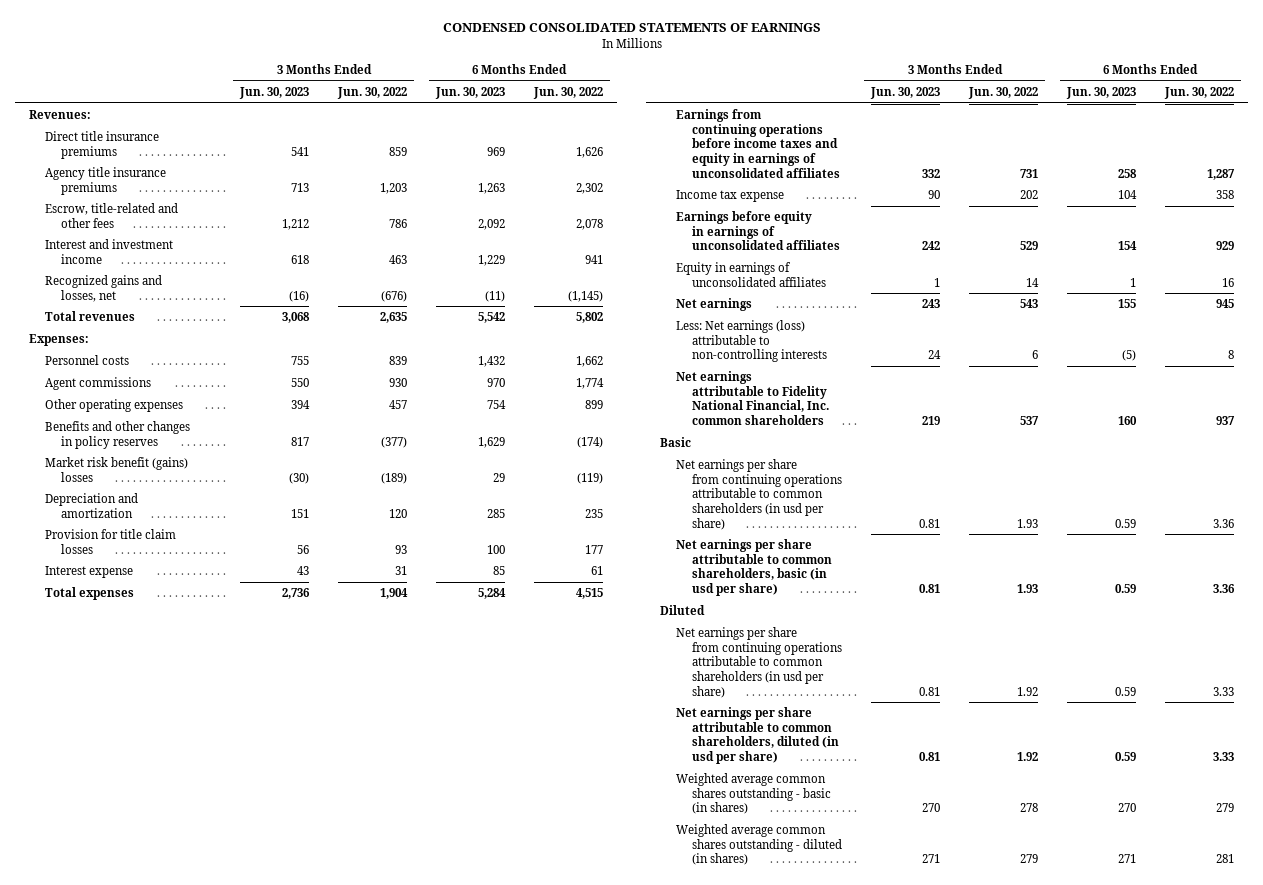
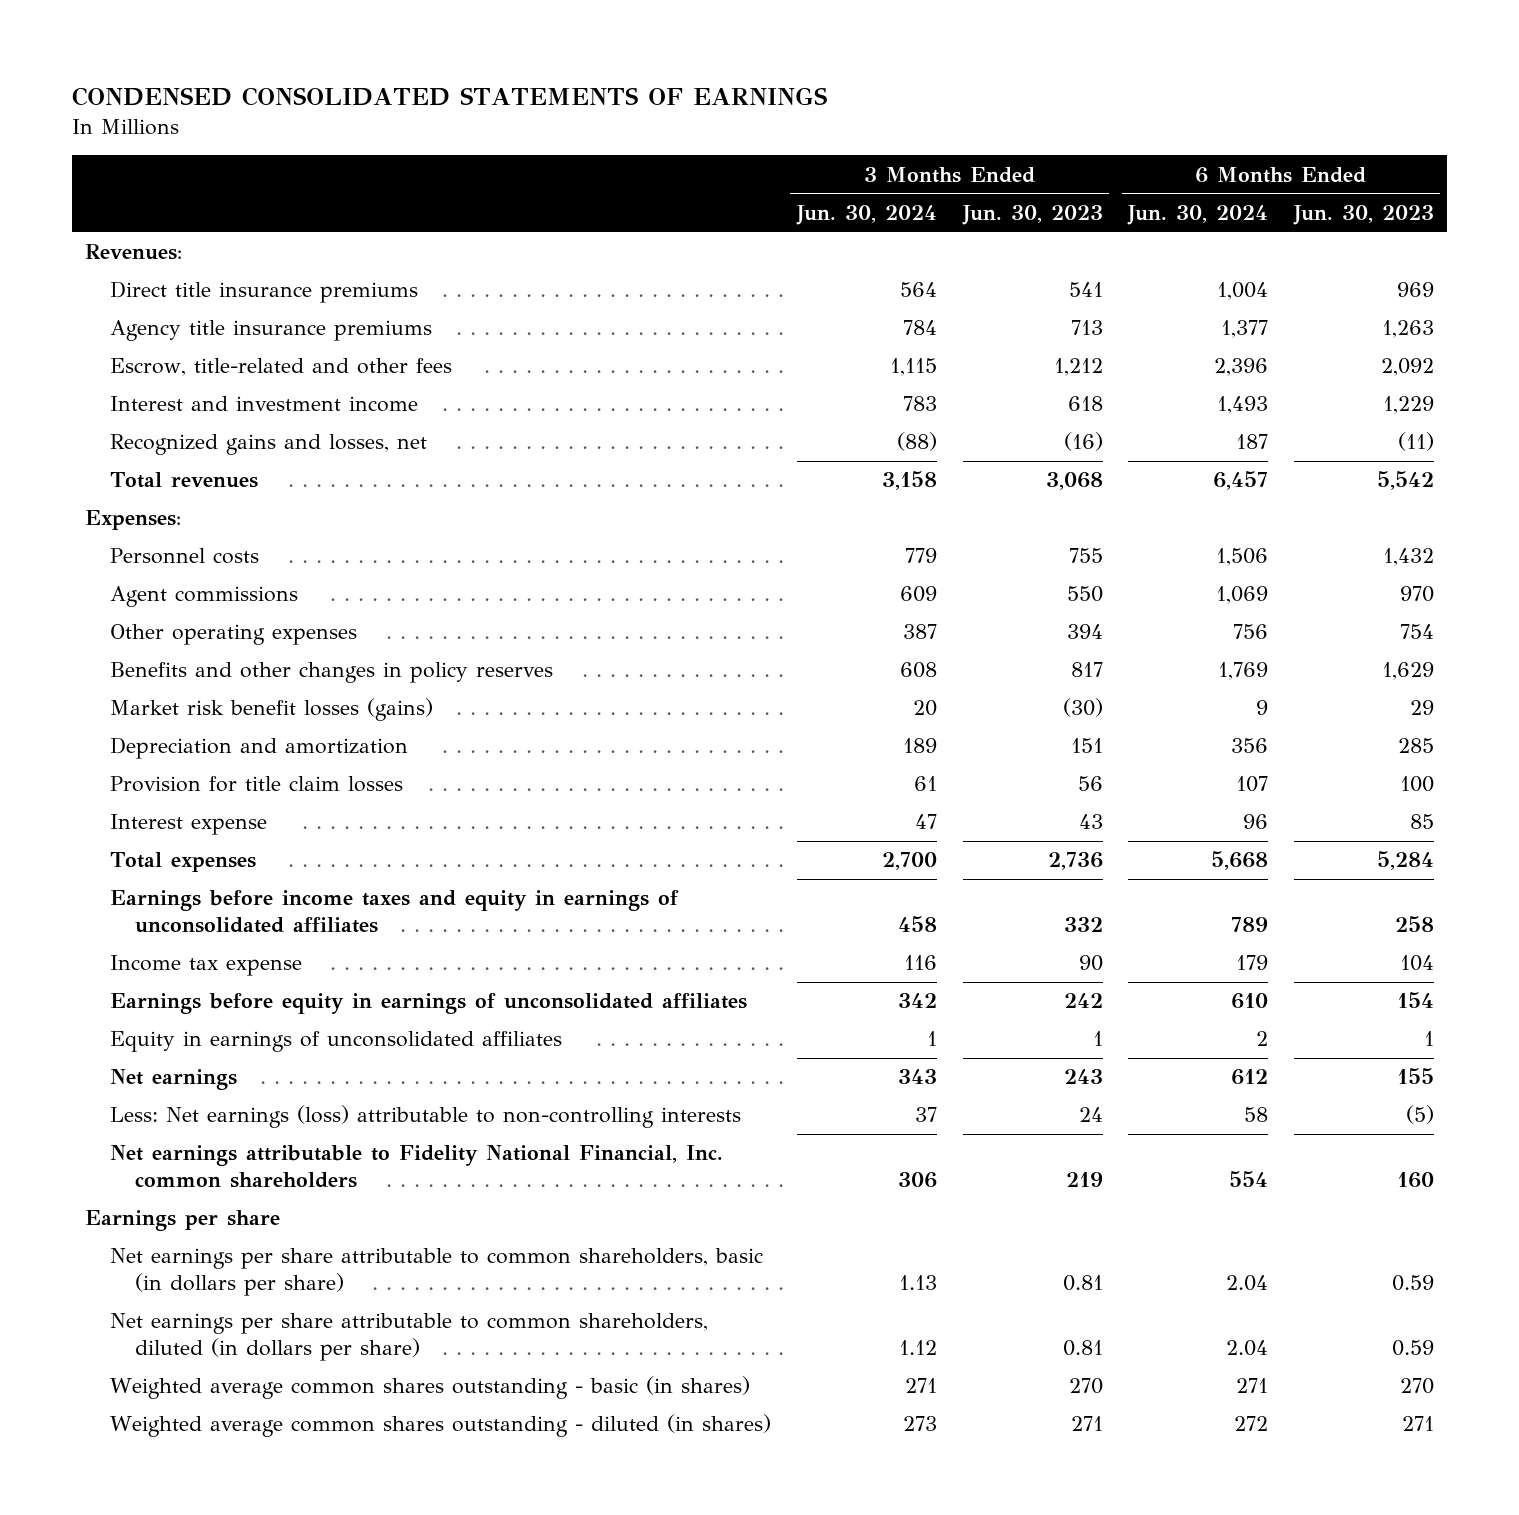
- | 3 Months Ended Jun. 30, 2023 | 3 Months Ended Jun. 30, 2022 | 6 Months Ended Jun. 30, 2023 | 6 Months Ended Jun. 30, 2022
+ | 3 Months Ended Jun. 30, 2024 | 3 Months Ended Jun. 30, 2023 | 6 Months Ended Jun. 30, 2024 | 6 Months Ended Jun. 30, 2023
- Market risk benefit (gains) losses | (30) | (189) | 29 | (119)
+ Market risk benefit losses (gains) | 20 | (30) | 9 | 29
- Earnings from continuing operations before income taxes and equity in earnings of unconsolidated affiliates | 332 | 731 | 258 | 1,287
+ Earnings before income taxes and equity in earnings of unconsolidated affiliates | 458 | 332 | 789 | 258
- Basic
- Net earnings per share from continuing operations attributable to common shareholders (in usd per share) | 0.81 | 1.93 | 0.59 | 3.36
- Net earnings per share attributable to common shareholders, basic (in usd per share) | 0.81 | 1.93 | 0.59 | 3.36
- Diluted
- Net earnings per share from continuing operations attributable to common shareholders (in usd per share) | 0.81 | 1.92 | 0.59 | 3.33
- Net earnings per share attributable to common shareholders, diluted (in usd per share) | 0.81 | 1.92 | 0.59 | 3.33
+ Earnings per share
+ Net earnings per share attributable to common shareholders, basic (in dollars per share) | 1.13 | 0.81 | 2.04 | 0.59
+ Net earnings per share attributable to common shareholders, diluted (in dollars per share) | 1.12 | 0.81 | 2.04 | 0.59

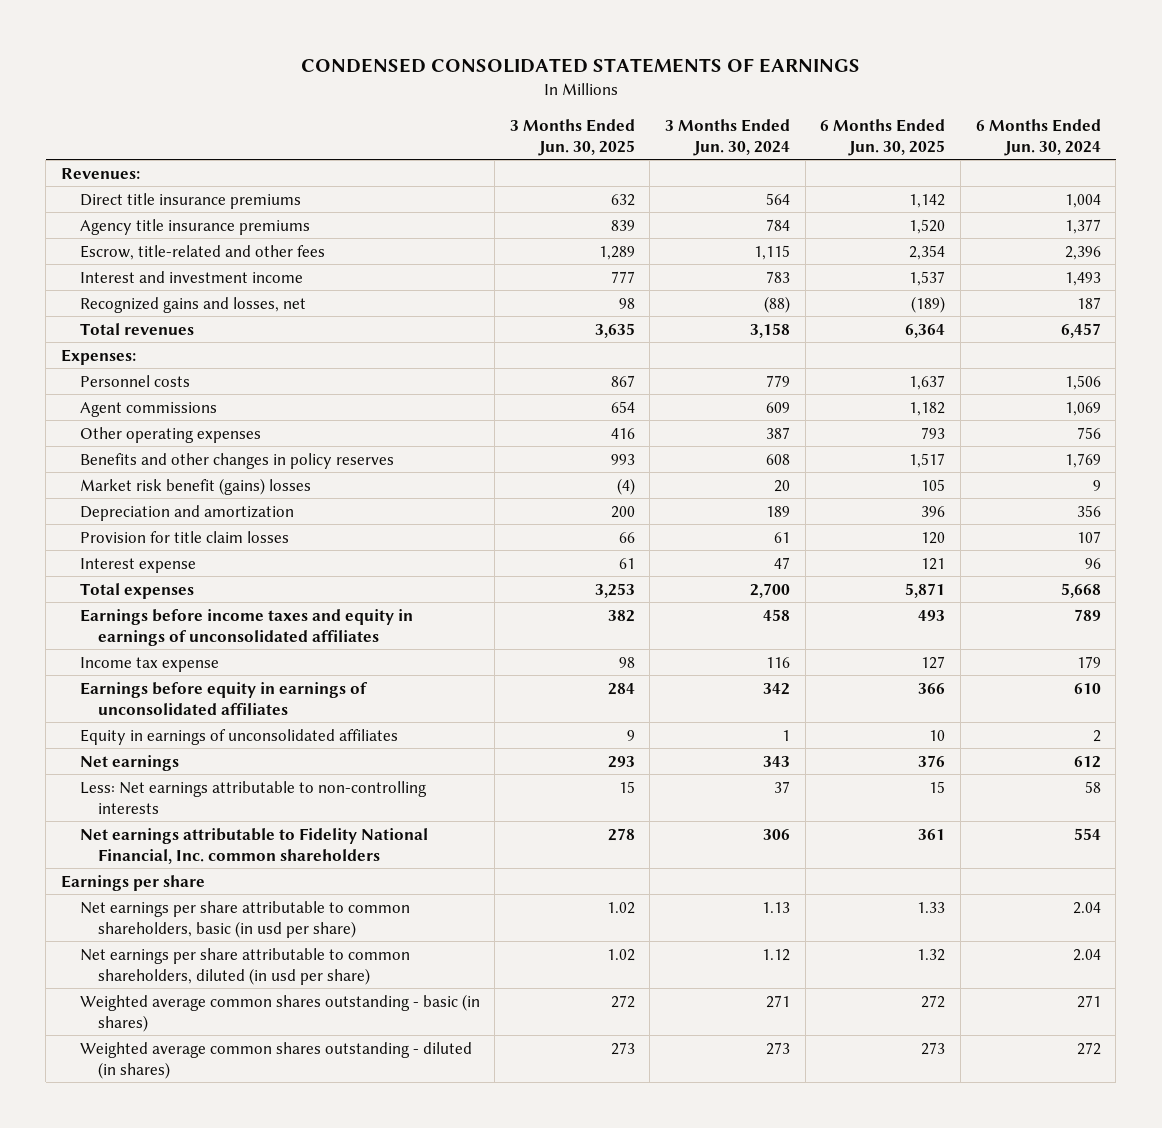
- | 3 Months Ended Jun. 30, 2024 | 3 Months Ended Jun. 30, 2023 | 6 Months Ended Jun. 30, 2024 | 6 Months Ended Jun. 30, 2023
+ | 3 Months Ended Jun. 30, 2025 | 3 Months Ended Jun. 30, 2024 | 6 Months Ended Jun. 30, 2025 | 6 Months Ended Jun. 30, 2024
- Market risk benefit losses (gains) | 20 | (30) | 9 | 29
+ Market risk benefit (gains) losses | (4) | 20 | 105 | 9
- Less: Net earnings (loss) attributable to non-controlling interests | 37 | 24 | 58 | (5)
+ Less: Net earnings attributable to non-controlling interests | 15 | 37 | 15 | 58
- Net earnings per share attributable to common shareholders, basic (in dollars per share) | 1.13 | 0.81 | 2.04 | 0.59
- Net earnings per share attributable to common shareholders, diluted (in dollars per share) | 1.12 | 0.81 | 2.04 | 0.59
+ Net earnings per share attributable to common shareholders, basic (in usd per share) | 1.02 | 1.13 | 1.33 | 2.04
+ Net earnings per share attributable to common shareholders, diluted (in usd per share) | 1.02 | 1.12 | 1.32 | 2.04

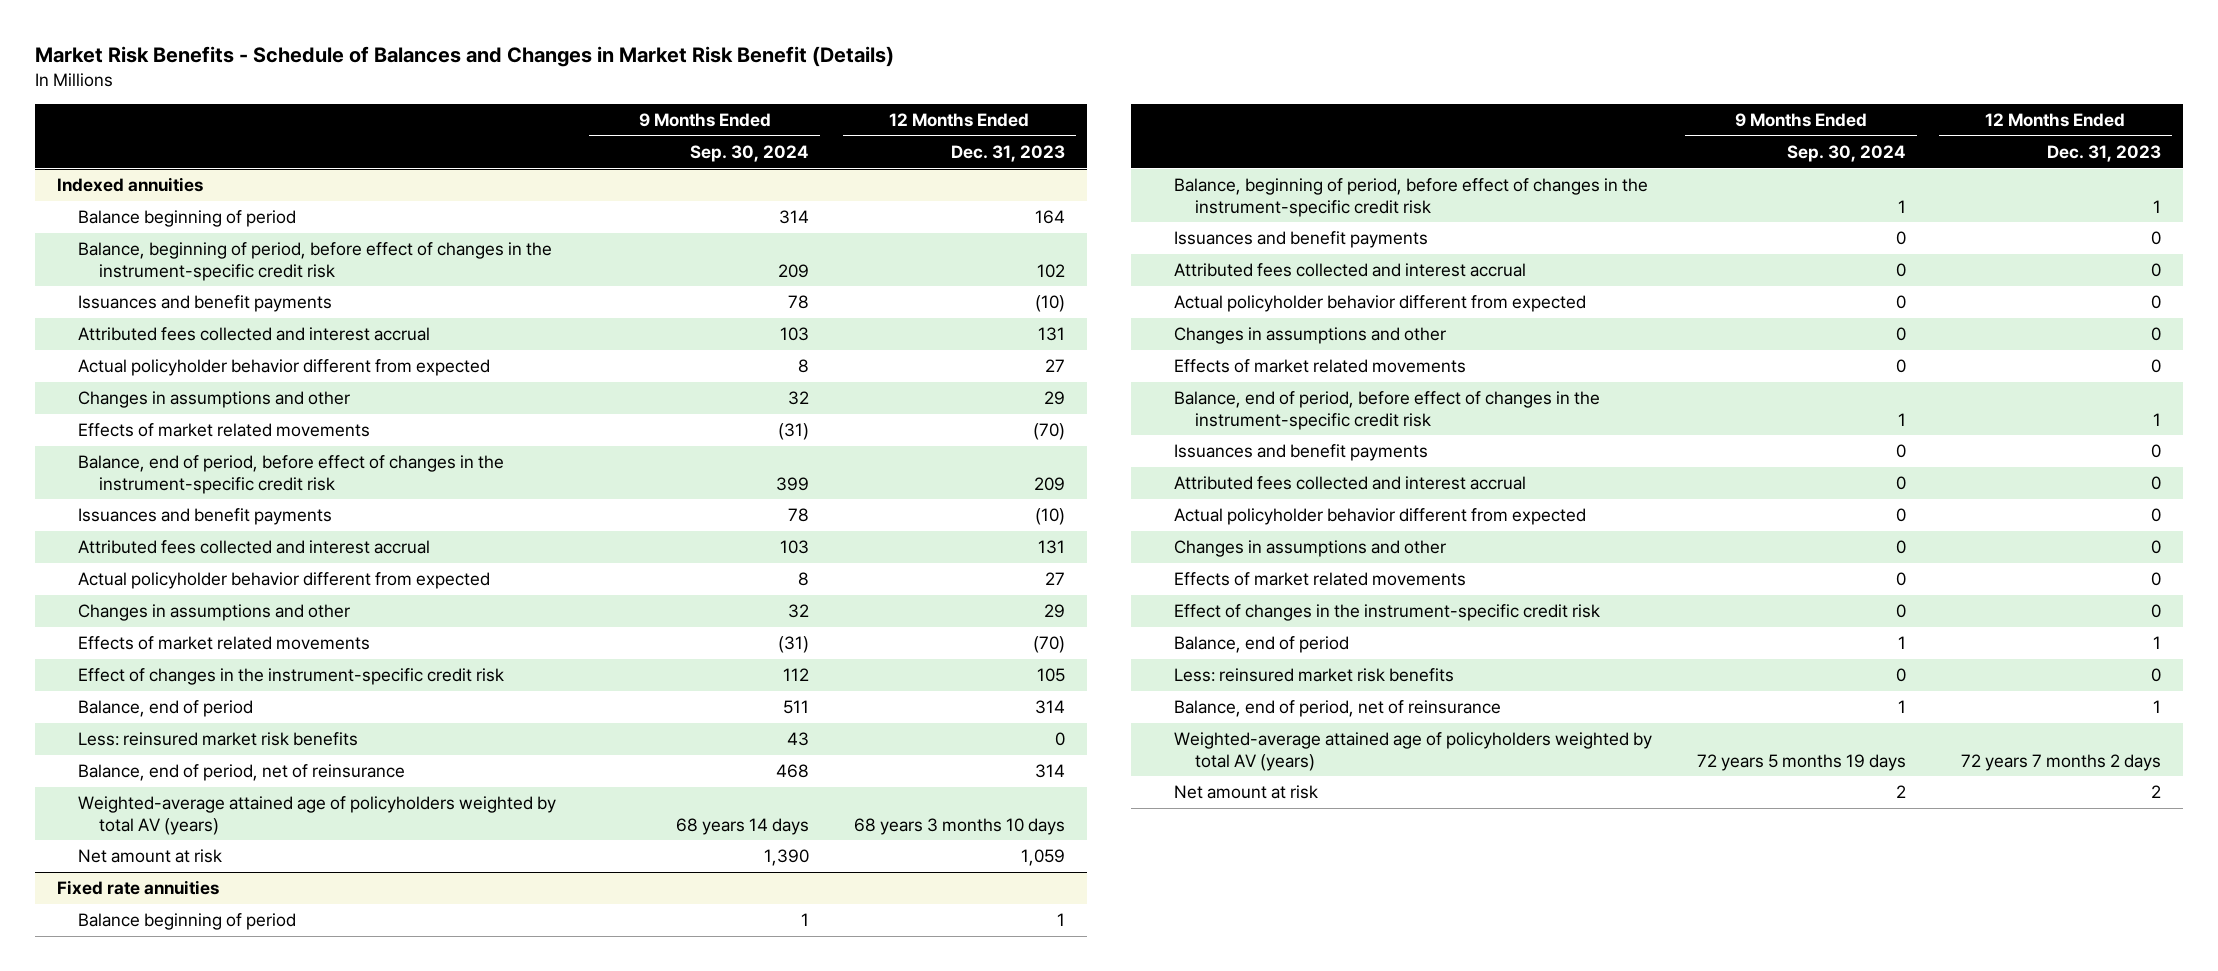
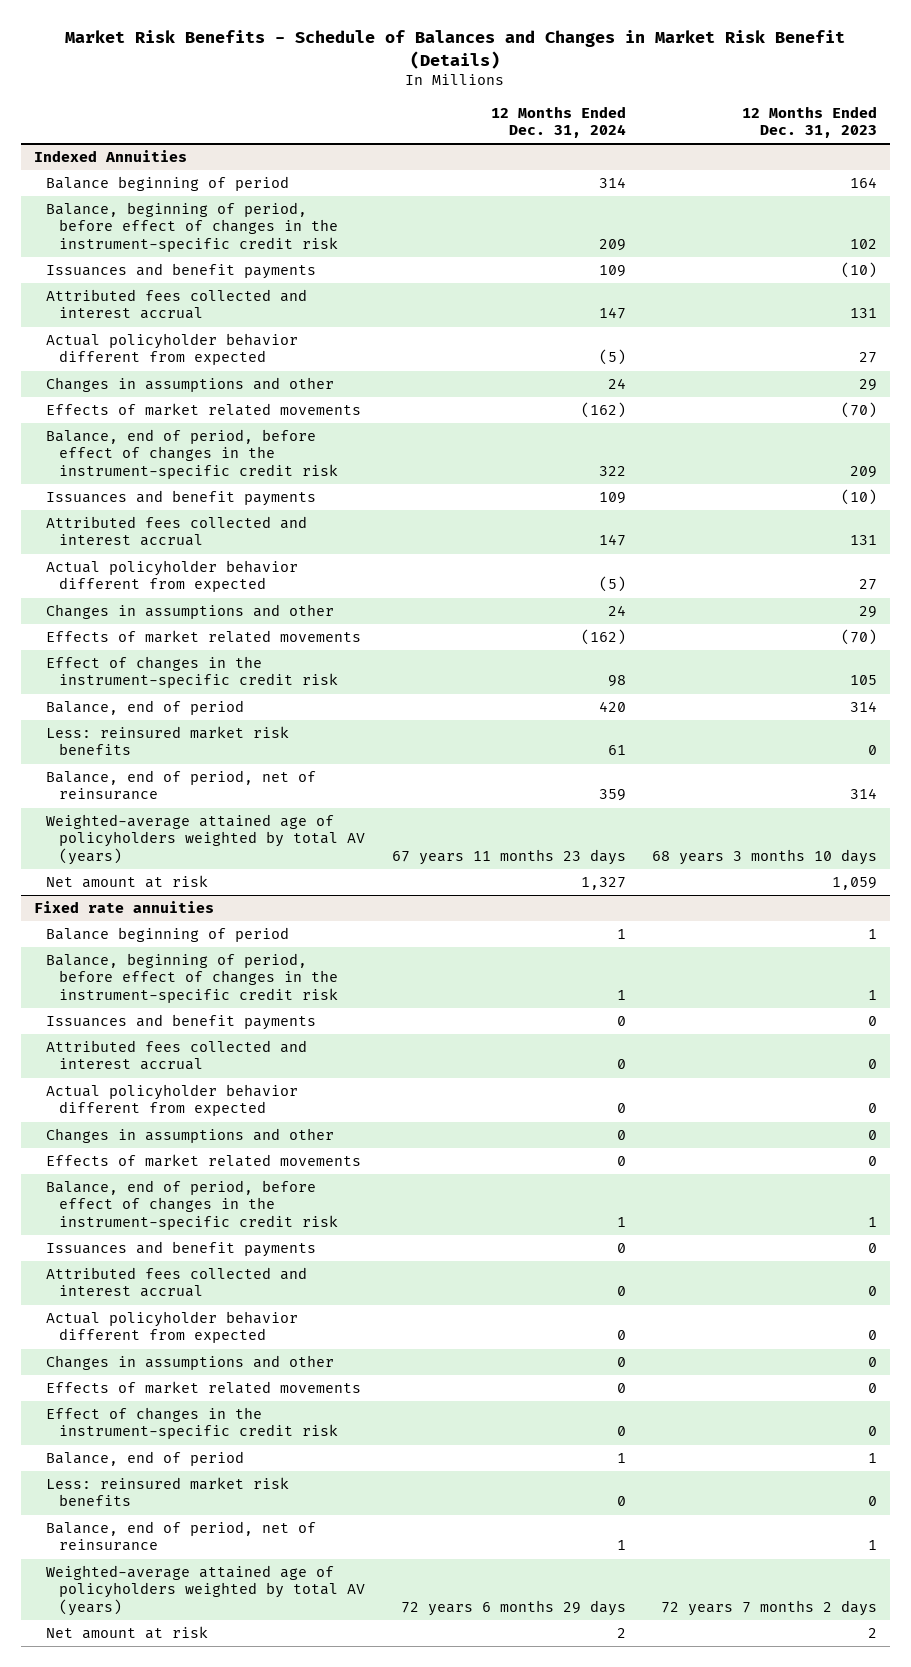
- | 9 Months Ended Sep. 30, 2024 | 12 Months Ended Dec. 31, 2023
+ | 12 Months Ended Dec. 31, 2024 | 12 Months Ended Dec. 31, 2023
- Indexed annuities
+ Indexed Annuities

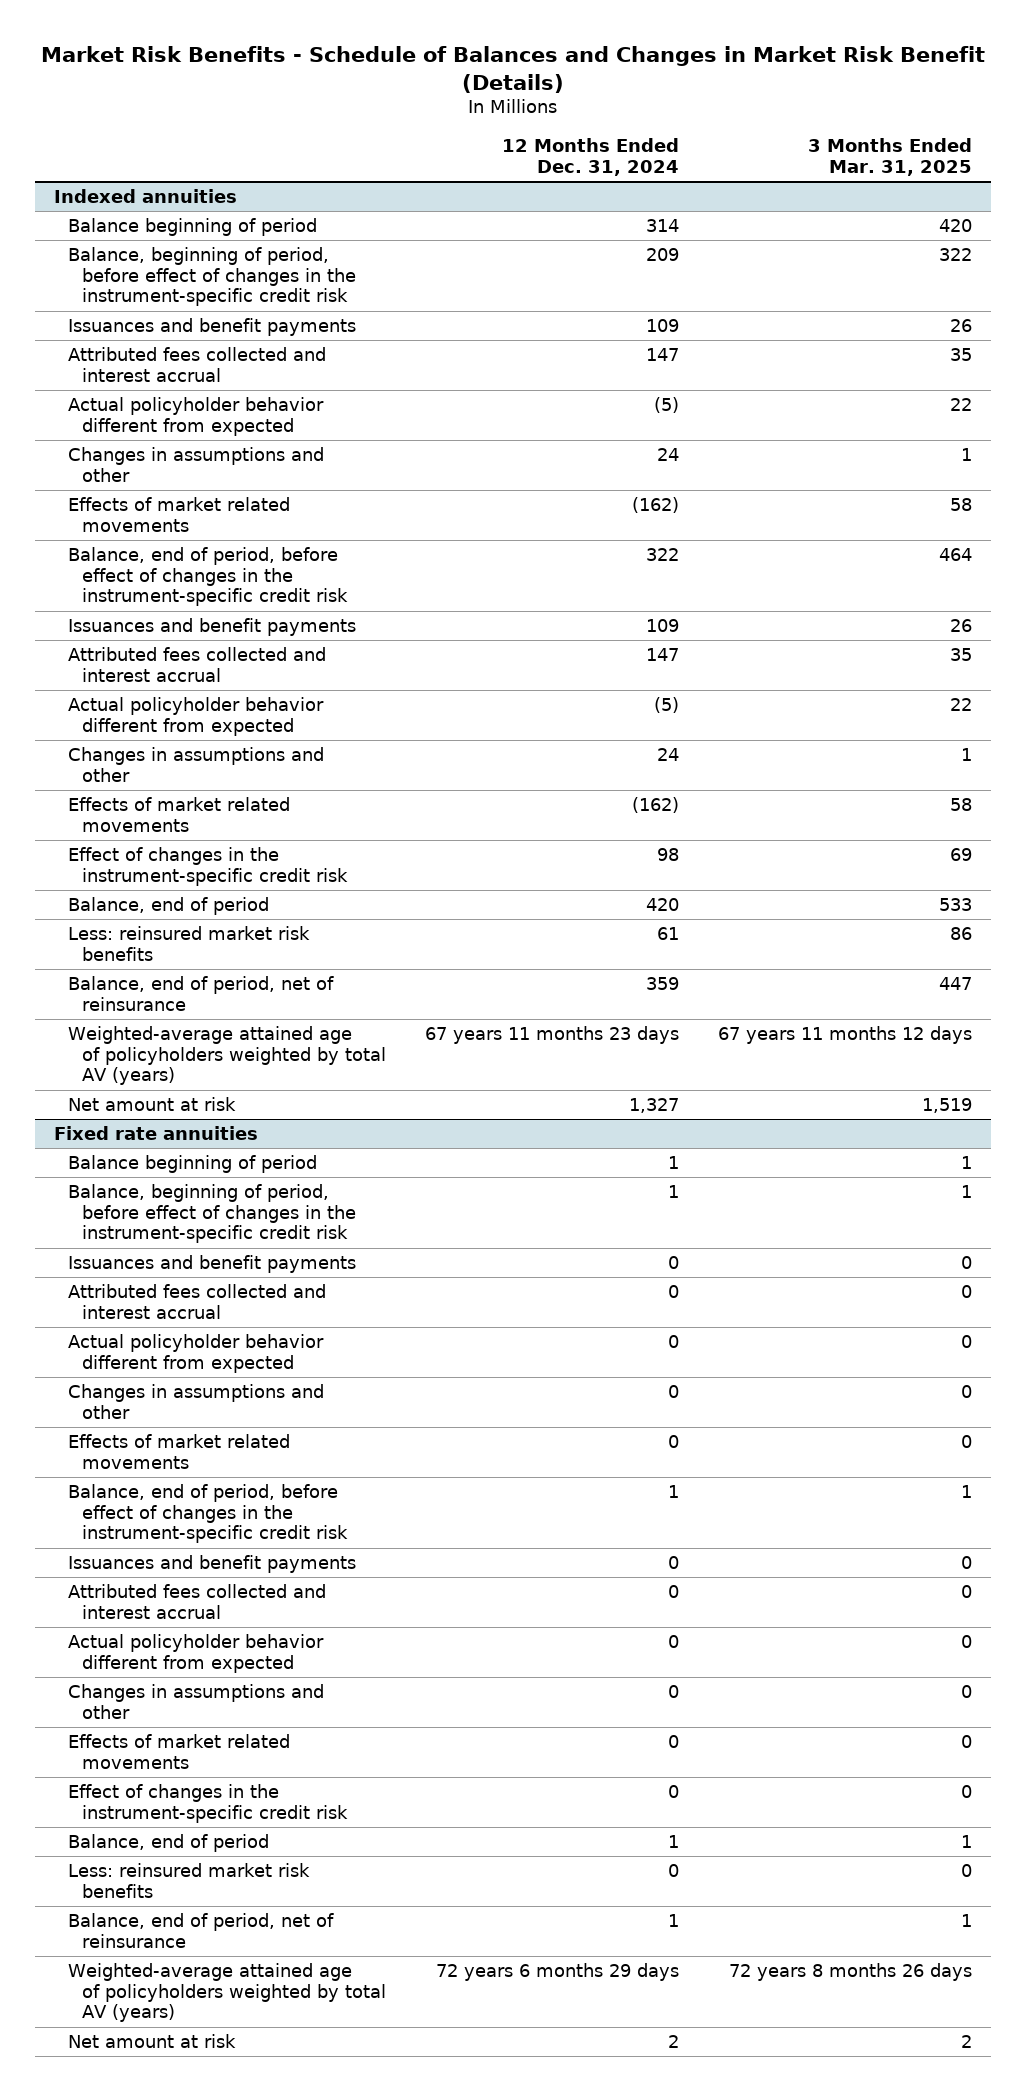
- | 12 Months Ended Dec. 31, 2024 | 12 Months Ended Dec. 31, 2023
+ | 12 Months Ended Dec. 31, 2024 | 3 Months Ended Mar. 31, 2025
- Indexed Annuities
+ Indexed annuities

